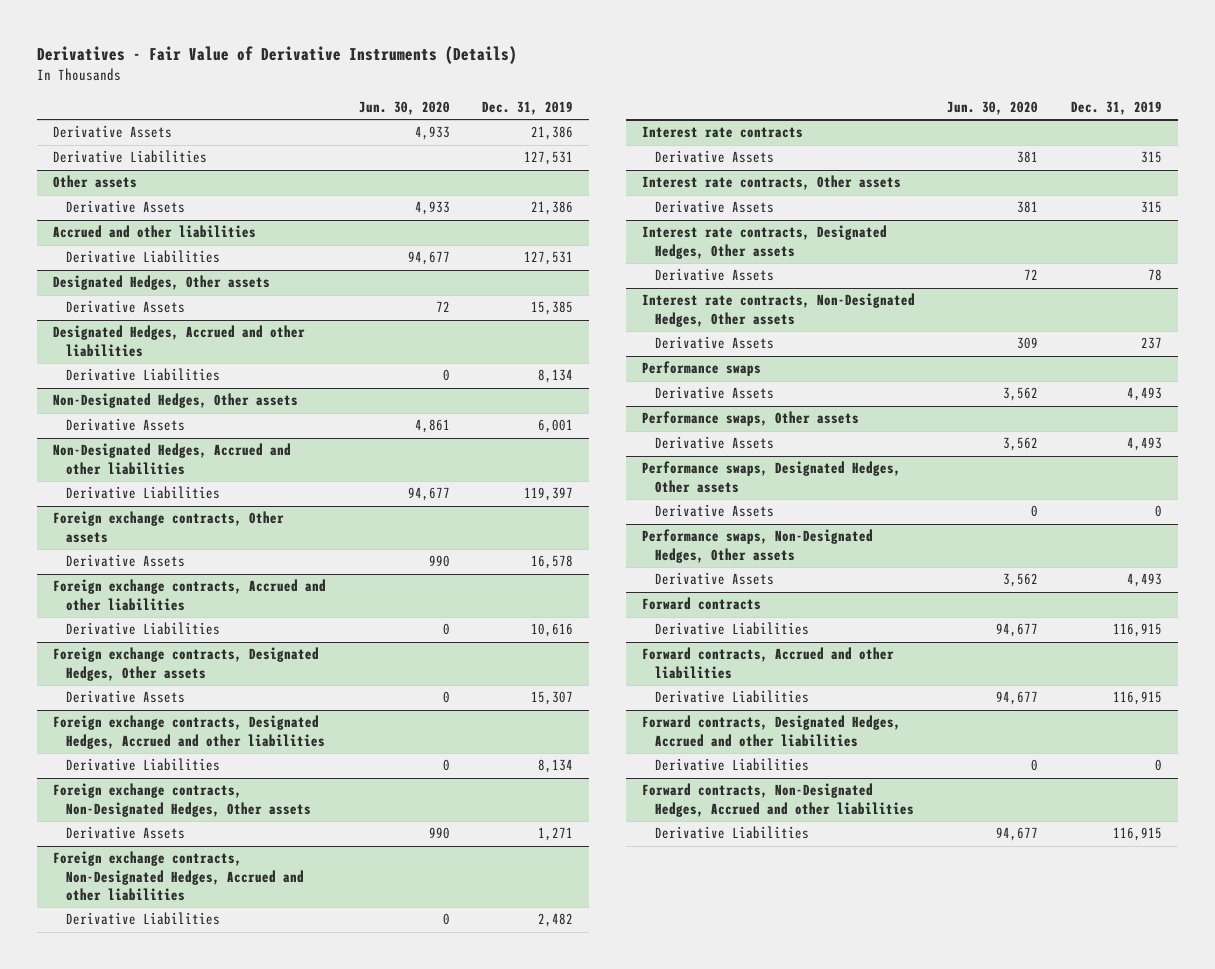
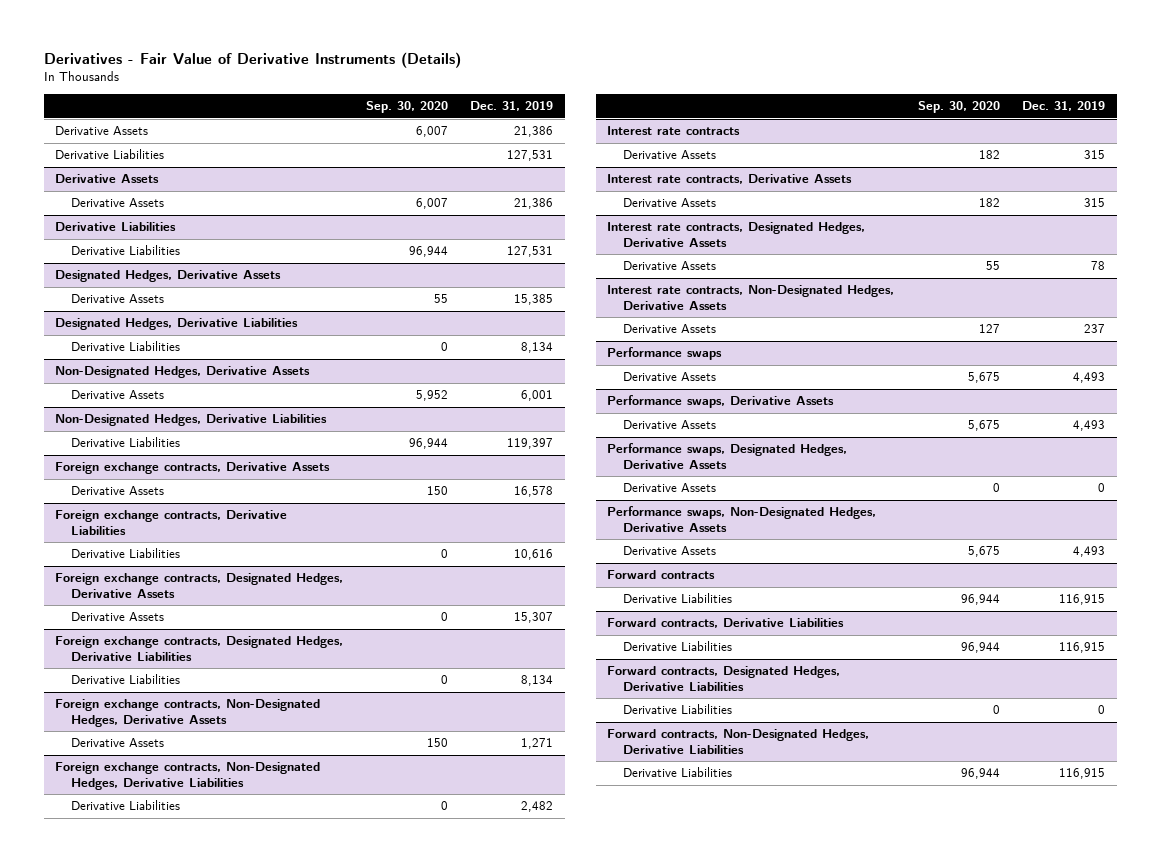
- | Jun. 30, 2020 | Dec. 31, 2019
+ | Sep. 30, 2020 | Dec. 31, 2019
- Other assets
+ Derivative Assets
- Accrued and other liabilities
+ Derivative Liabilities
- Designated Hedges, Other assets
+ Designated Hedges, Derivative Assets
- Designated Hedges, Accrued and other liabilities
+ Designated Hedges, Derivative Liabilities
- Non-Designated Hedges, Other assets
+ Non-Designated Hedges, Derivative Assets
- Non-Designated Hedges, Accrued and other liabilities
+ Non-Designated Hedges, Derivative Liabilities
- Foreign exchange contracts, Other assets
+ Foreign exchange contracts, Derivative Assets
- Foreign exchange contracts, Accrued and other liabilities
+ Foreign exchange contracts, Derivative Liabilities
- Foreign exchange contracts, Designated Hedges, Other assets
+ Foreign exchange contracts, Designated Hedges, Derivative Assets
- Foreign exchange contracts, Designated Hedges, Accrued and other liabilities
+ Foreign exchange contracts, Designated Hedges, Derivative Liabilities
- Foreign exchange contracts, Non-Designated Hedges, Other assets
+ Foreign exchange contracts, Non-Designated Hedges, Derivative Assets
- Foreign exchange contracts, Non-Designated Hedges, Accrued and other liabilities
+ Foreign exchange contracts, Non-Designated Hedges, Derivative Liabilities
- Interest rate contracts, Other assets
+ Interest rate contracts, Derivative Assets
- Interest rate contracts, Designated Hedges, Other assets
+ Interest rate contracts, Designated Hedges, Derivative Assets
- Interest rate contracts, Non-Designated Hedges, Other assets
+ Interest rate contracts, Non-Designated Hedges, Derivative Assets
- Performance swaps, Other assets
+ Performance swaps, Derivative Assets
- Performance swaps, Designated Hedges, Other assets
+ Performance swaps, Designated Hedges, Derivative Assets
- Performance swaps, Non-Designated Hedges, Other assets
+ Performance swaps, Non-Designated Hedges, Derivative Assets
- Forward contracts, Accrued and other liabilities
+ Forward contracts, Derivative Liabilities
- Forward contracts, Designated Hedges, Accrued and other liabilities
+ Forward contracts, Designated Hedges, Derivative Liabilities
- Forward contracts, Non-Designated Hedges, Accrued and other liabilities
+ Forward contracts, Non-Designated Hedges, Derivative Liabilities

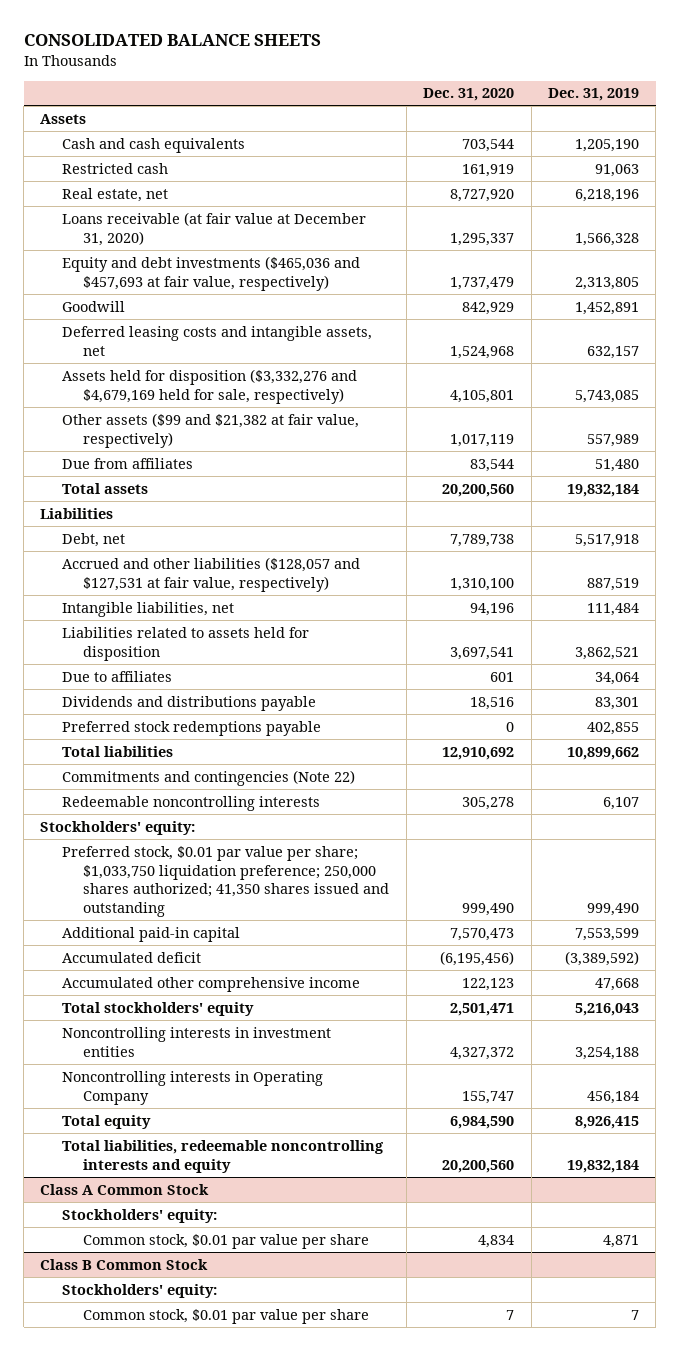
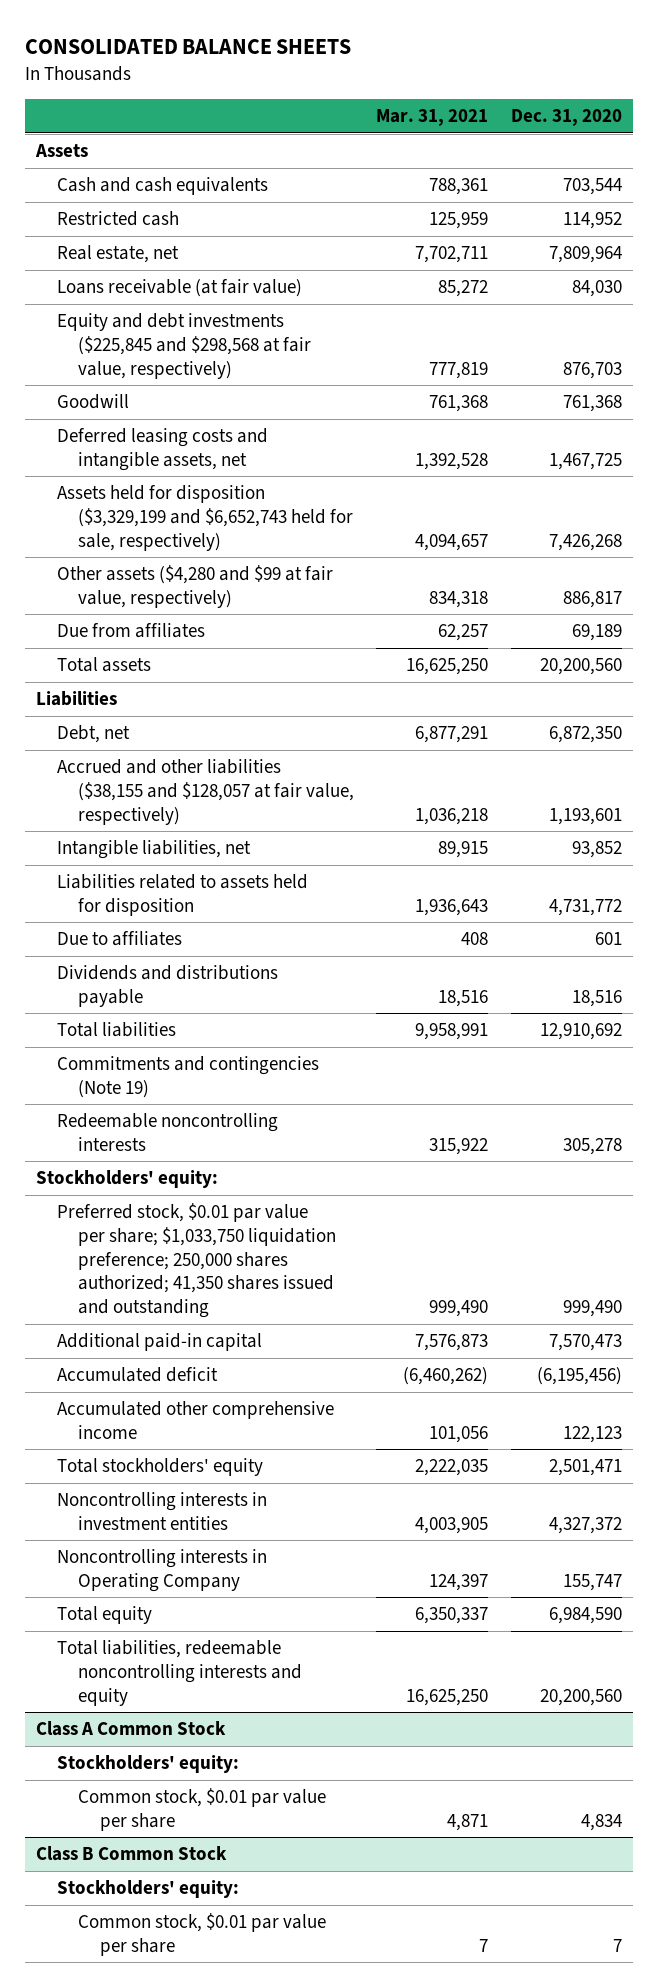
- | Dec. 31, 2020 | Dec. 31, 2019
+ | Mar. 31, 2021 | Dec. 31, 2020
- Restricted cash | 161,919 | 91,063
- Real estate, net | 8,727,920 | 6,218,196
- Loans receivable (at fair value at December 31, 2020) | 1,295,337 | 1,566,328
- Equity and debt investments ($465,036 and $457,693 at fair value, respectively) | 1,737,479 | 2,313,805
- Goodwill | 842,929 | 1,452,891
- Deferred leasing costs and intangible assets, net | 1,524,968 | 632,157
- Assets held for disposition ($3,332,276 and $4,679,169 held for sale, respectively) | 4,105,801 | 5,743,085
- Other assets ($99 and $21,382 at fair value, respectively) | 1,017,119 | 557,989
- Due from affiliates | 83,544 | 51,480
+ Restricted cash | 125,959 | 114,952
+ Real estate, net | 7,702,711 | 7,809,964
+ Loans receivable (at fair value) | 85,272 | 84,030
+ Equity and debt investments ($225,845 and $298,568 at fair value, respectively) | 777,819 | 876,703
+ Goodwill | 761,368 | 761,368
+ Deferred leasing costs and intangible assets, net | 1,392,528 | 1,467,725
+ Assets held for disposition ($3,329,199 and $6,652,743 held for sale, respectively) | 4,094,657 | 7,426,268
+ Other assets ($4,280 and $99 at fair value, respectively) | 834,318 | 886,817
+ Due from affiliates | 62,257 | 69,189
- Debt, net | 7,789,738 | 5,517,918
- Accrued and other liabilities ($128,057 and $127,531 at fair value, respectively) | 1,310,100 | 887,519
- Intangible liabilities, net | 94,196 | 111,484
- Liabilities related to assets held for disposition | 3,697,541 | 3,862,521
+ Debt, net | 6,877,291 | 6,872,350
+ Accrued and other liabilities ($38,155 and $128,057 at fair value, respectively) | 1,036,218 | 1,193,601
+ Intangible liabilities, net | 89,915 | 93,852
+ Liabilities related to assets held for disposition | 1,936,643 | 4,731,772
- Preferred stock redemptions payable | 0 | 402,855
- Commitments and contingencies (Note 22)
+ Commitments and contingencies (Note 19)

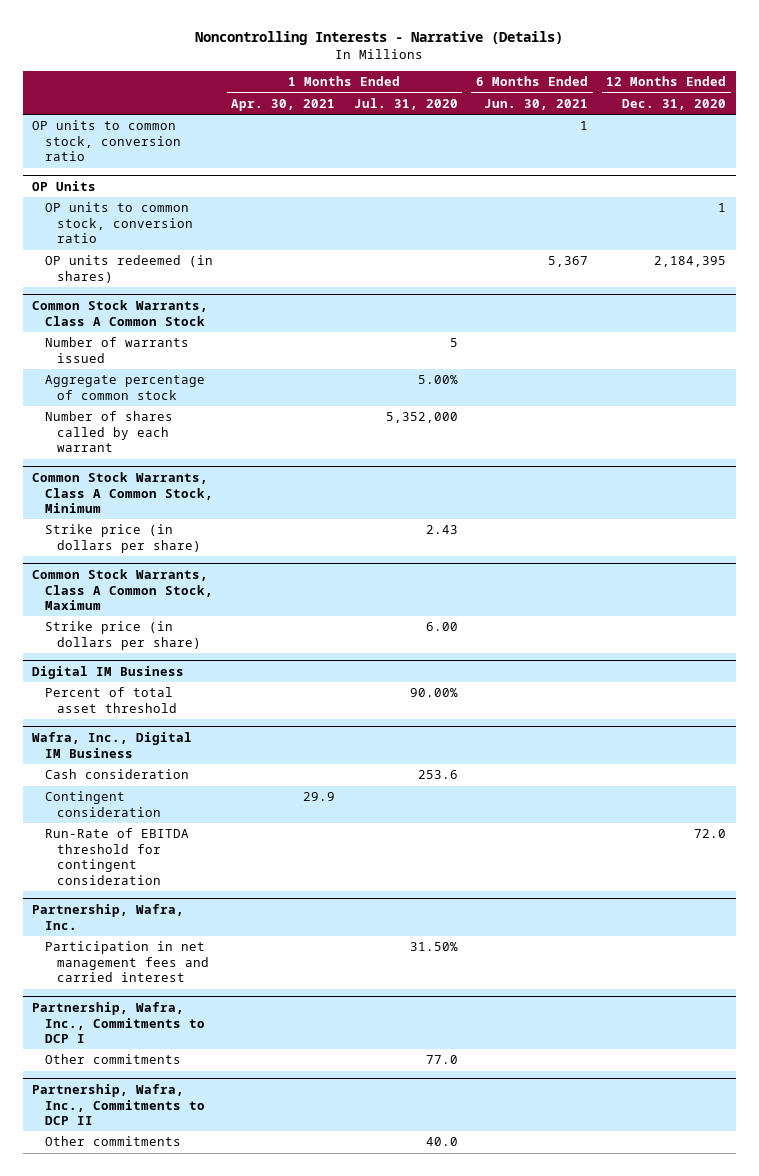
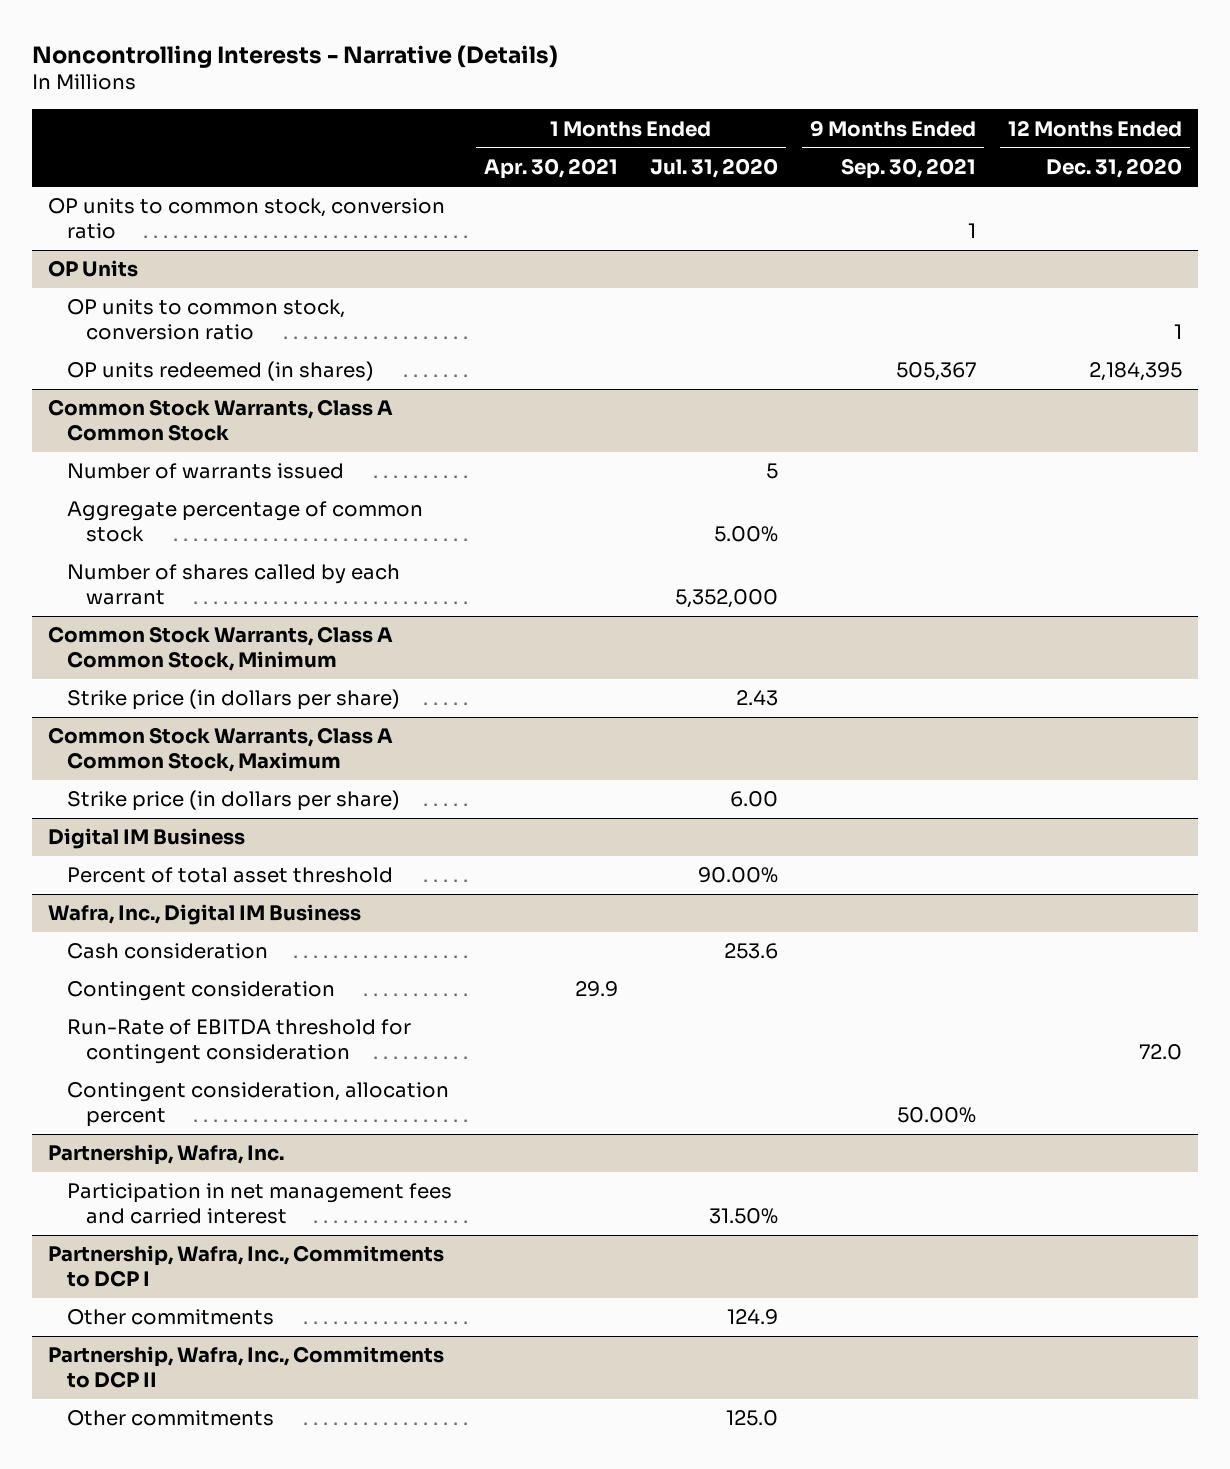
- | 1 Months Ended Apr. 30, 2021 | 1 Months Ended Jul. 31, 2020 | 6 Months Ended Jun. 30, 2021 | 12 Months Ended Dec. 31, 2020
+ | 1 Months Ended Apr. 30, 2021 | 1 Months Ended Jul. 31, 2020 | 9 Months Ended Sep. 30, 2021 | 12 Months Ended Dec. 31, 2020
@ Wafra, Inc., Digital IM Business
+ Contingent consideration, allocation percent | | | 50.00% |
@ Partnership, Wafra, Inc., Commitments to DCP I
- Other commitments | | 77.0 | |
+ Other commitments | | 124.9 | |
@ Partnership, Wafra, Inc., Commitments to DCP II
- Other commitments | | 40.0 | |
+ Other commitments | | 125.0 | |

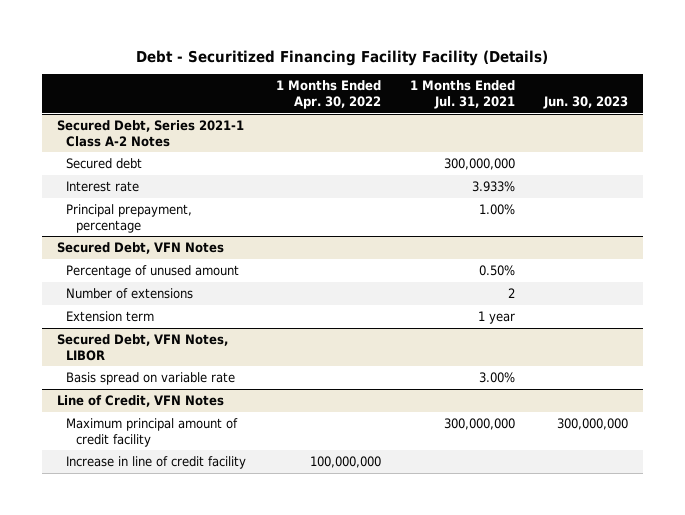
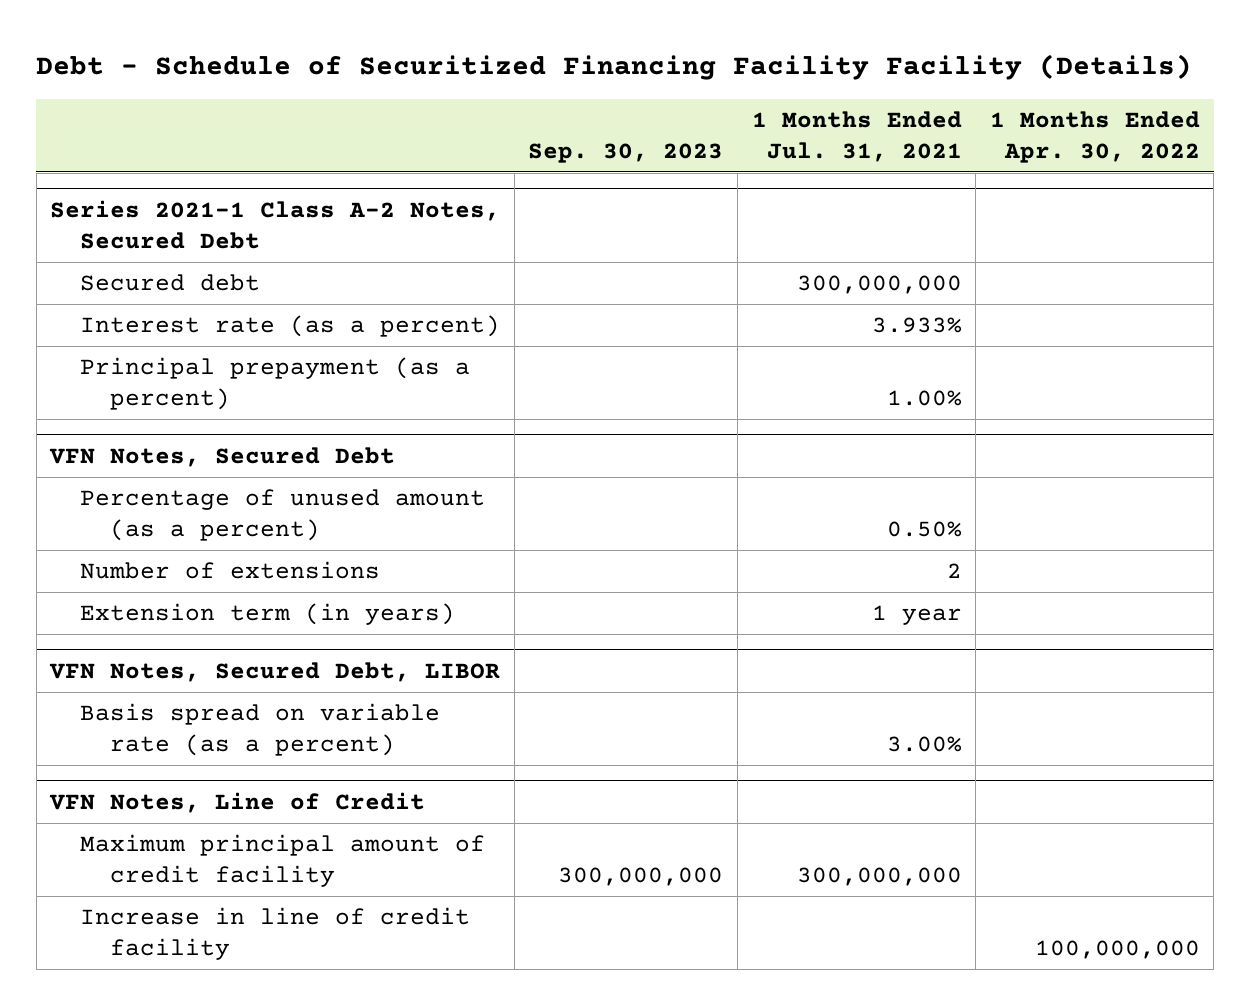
- Debt - Securitized Financing Facility Facility (Details)
+ Debt - Schedule of Securitized Financing Facility Facility (Details)
- | 1 Months Ended Apr. 30, 2022 | 1 Months Ended Jul. 31, 2021 | Jun. 30, 2023
+ | Sep. 30, 2023 | 1 Months Ended Jul. 31, 2021 | 1 Months Ended Apr. 30, 2022
- Secured Debt, Series 2021-1 Class A-2 Notes
+ Series 2021-1 Class A-2 Notes, Secured Debt
- Interest rate | | 3.933% |
- Principal prepayment, percentage | | 1.00% |
- Secured Debt, VFN Notes
- Percentage of unused amount | | 0.50% |
+ Interest rate (as a percent) | | 3.933% |
+ Principal prepayment (as a percent) | | 1.00% |
+ VFN Notes, Secured Debt
+ Percentage of unused amount (as a percent) | | 0.50% |
- Extension term | | 1 year |
- Secured Debt, VFN Notes, LIBOR
- Basis spread on variable rate | | 3.00% |
- Line of Credit, VFN Notes
+ Extension term (in years) | | 1 year |
+ VFN Notes, Secured Debt, LIBOR
+ Basis spread on variable rate (as a percent) | | 3.00% |
+ VFN Notes, Line of Credit

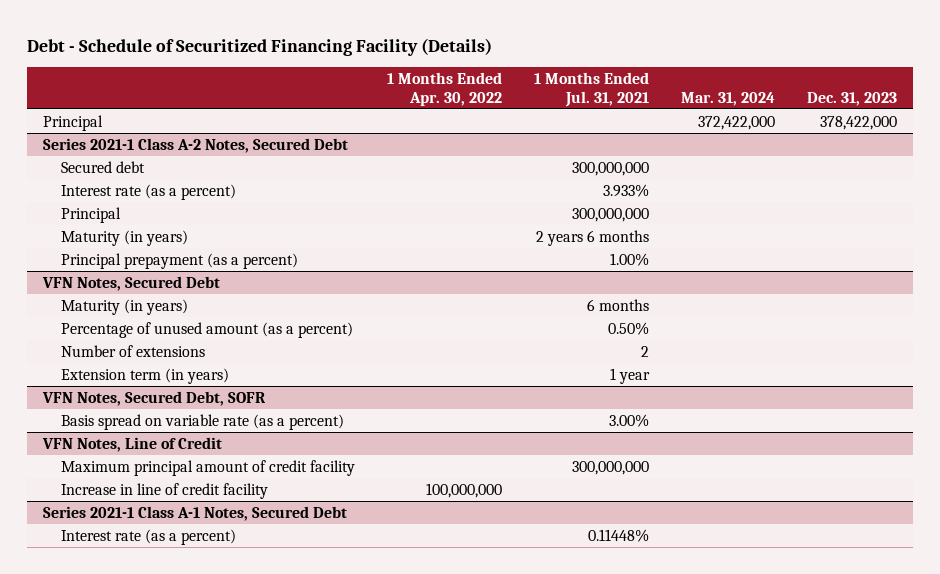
- Debt - Schedule of Securitized Financing Facility Facility (Details)
+ Debt - Schedule of Securitized Financing Facility (Details)
- | Sep. 30, 2023 | 1 Months Ended Jul. 31, 2021 | 1 Months Ended Apr. 30, 2022
+ | 1 Months Ended Apr. 30, 2022 | 1 Months Ended Jul. 31, 2021 | Mar. 31, 2024 | Dec. 31, 2023
+ Principal | | | 372,422,000 | 378,422,000
@ Series 2021-1 Class A-2 Notes, Secured Debt
+ Principal | | 300,000,000 | |
+ Maturity (in years) | | 2 years 6 months | |
@ VFN Notes, Secured Debt
+ Maturity (in years) | | 6 months | |
- VFN Notes, Secured Debt, LIBOR
+ VFN Notes, Secured Debt, SOFR
+ Series 2021-1 Class A-1 Notes, Secured Debt
+ Interest rate (as a percent) | | 0.11448% | |

